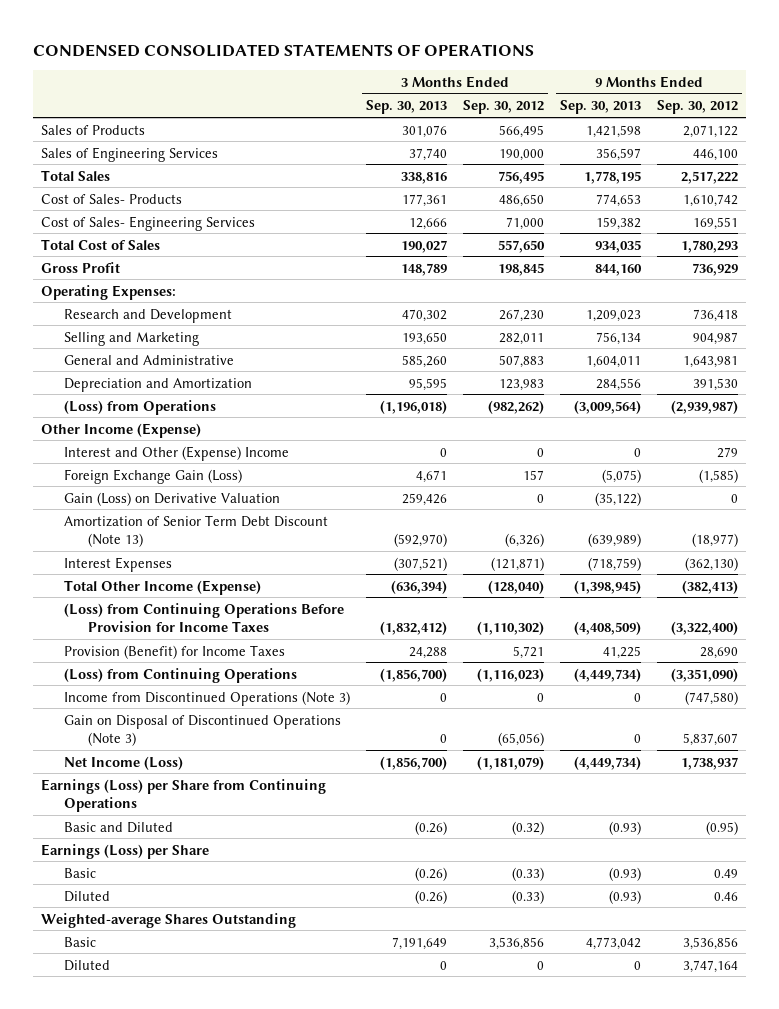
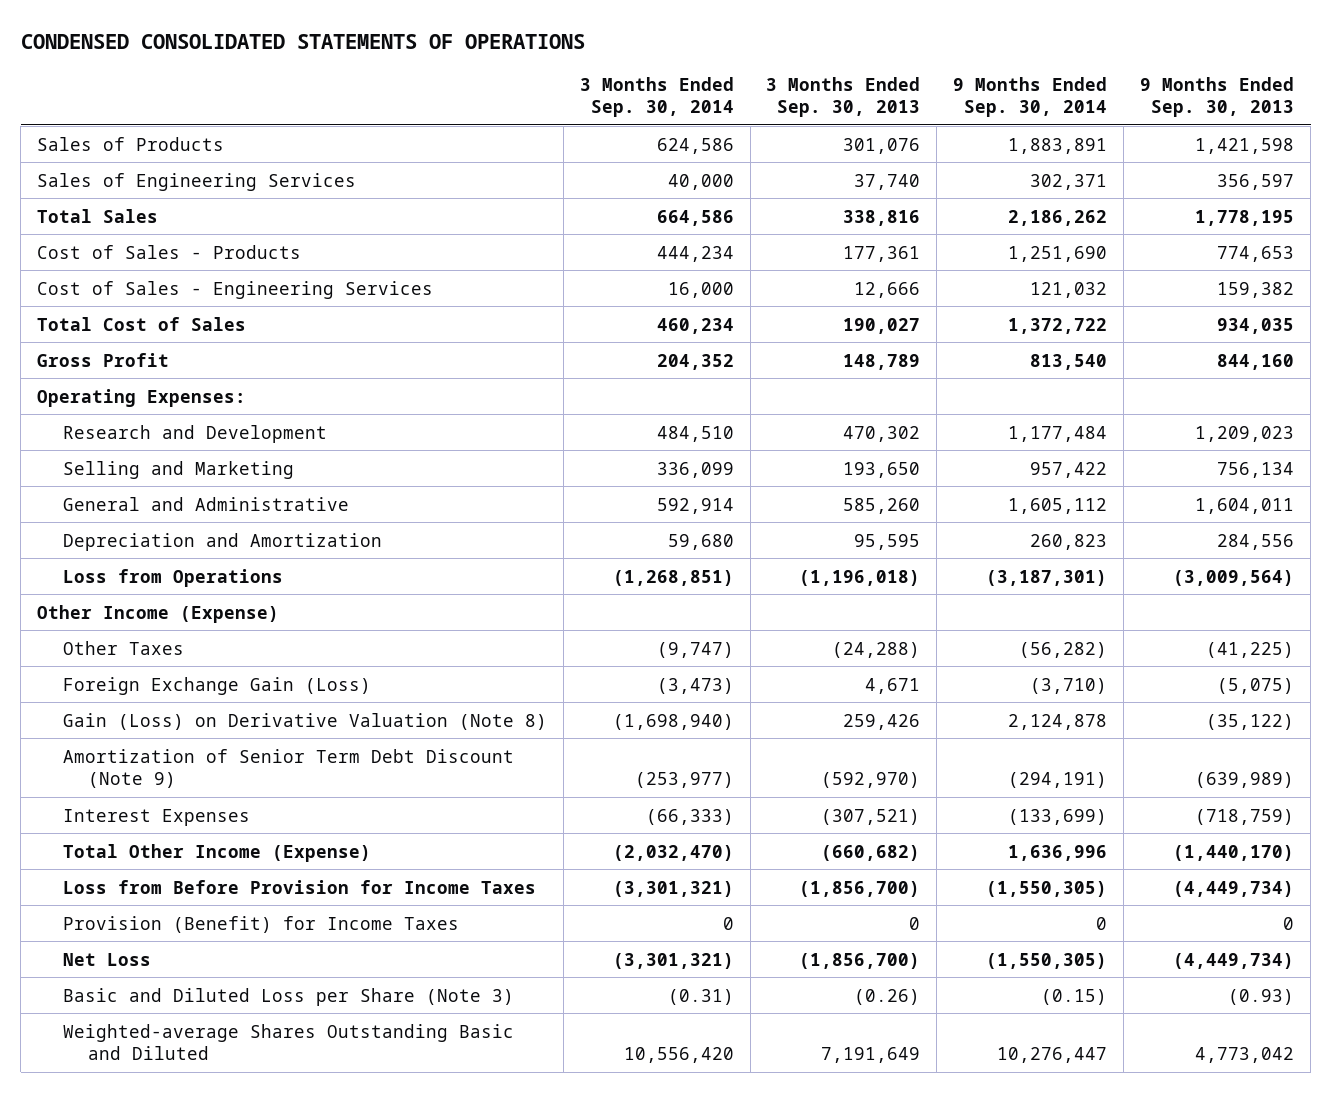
- | 3 Months Ended Sep. 30, 2013 | 3 Months Ended Sep. 30, 2012 | 9 Months Ended Sep. 30, 2013 | 9 Months Ended Sep. 30, 2012
+ | 3 Months Ended Sep. 30, 2014 | 3 Months Ended Sep. 30, 2013 | 9 Months Ended Sep. 30, 2014 | 9 Months Ended Sep. 30, 2013
- Cost of Sales- Products | 177,361 | 486,650 | 774,653 | 1,610,742
- Cost of Sales- Engineering Services | 12,666 | 71,000 | 159,382 | 169,551
+ Cost of Sales - Products | 444,234 | 177,361 | 1,251,690 | 774,653
+ Cost of Sales - Engineering Services | 16,000 | 12,666 | 121,032 | 159,382
- (Loss) from Operations | (1,196,018) | (982,262) | (3,009,564) | (2,939,987)
+ Loss from Operations | (1,268,851) | (1,196,018) | (3,187,301) | (3,009,564)
- Interest and Other (Expense) Income | 0 | 0 | 0 | 279
+ Other Taxes | (9,747) | (24,288) | (56,282) | (41,225)
- Gain (Loss) on Derivative Valuation | 259,426 | 0 | (35,122) | 0
- Amortization of Senior Term Debt Discount (Note 13) | (592,970) | (6,326) | (639,989) | (18,977)
+ Gain (Loss) on Derivative Valuation (Note 8) | (1,698,940) | 259,426 | 2,124,878 | (35,122)
+ Amortization of Senior Term Debt Discount (Note 9) | (253,977) | (592,970) | (294,191) | (639,989)
- Total Other Income (Expense) | (636,394) | (128,040) | (1,398,945) | (382,413)
- (Loss) from Continuing Operations Before Provision for Income Taxes | (1,832,412) | (1,110,302) | (4,408,509) | (3,322,400)
- Provision (Benefit) for Income Taxes | 24,288 | 5,721 | 41,225 | 28,690
- (Loss) from Continuing Operations | (1,856,700) | (1,116,023) | (4,449,734) | (3,351,090)
- Income from Discontinued Operations (Note 3) | 0 | 0 | 0 | (747,580)
- Gain on Disposal of Discontinued Operations (Note 3) | 0 | (65,056) | 0 | 5,837,607
- Net Income (Loss) | (1,856,700) | (1,181,079) | (4,449,734) | 1,738,937
- Earnings (Loss) per Share from Continuing Operations
- Basic and Diluted | (0.26) | (0.32) | (0.93) | (0.95)
- Earnings (Loss) per Share
- Basic | (0.26) | (0.33) | (0.93) | 0.49
- Diluted | (0.26) | (0.33) | (0.93) | 0.46
- Weighted-average Shares Outstanding
- Basic | 7,191,649 | 3,536,856 | 4,773,042 | 3,536,856
- Diluted | 0 | 0 | 0 | 3,747,164
+ Total Other Income (Expense) | (2,032,470) | (660,682) | 1,636,996 | (1,440,170)
+ Loss from Before Provision for Income Taxes | (3,301,321) | (1,856,700) | (1,550,305) | (4,449,734)
+ Provision (Benefit) for Income Taxes | 0 | 0 | 0 | 0
+ Net Loss | (3,301,321) | (1,856,700) | (1,550,305) | (4,449,734)
+ Basic and Diluted Loss per Share (Note 3) | (0.31) | (0.26) | (0.15) | (0.93)
+ Weighted-average Shares Outstanding Basic and Diluted | 10,556,420 | 7,191,649 | 10,276,447 | 4,773,042

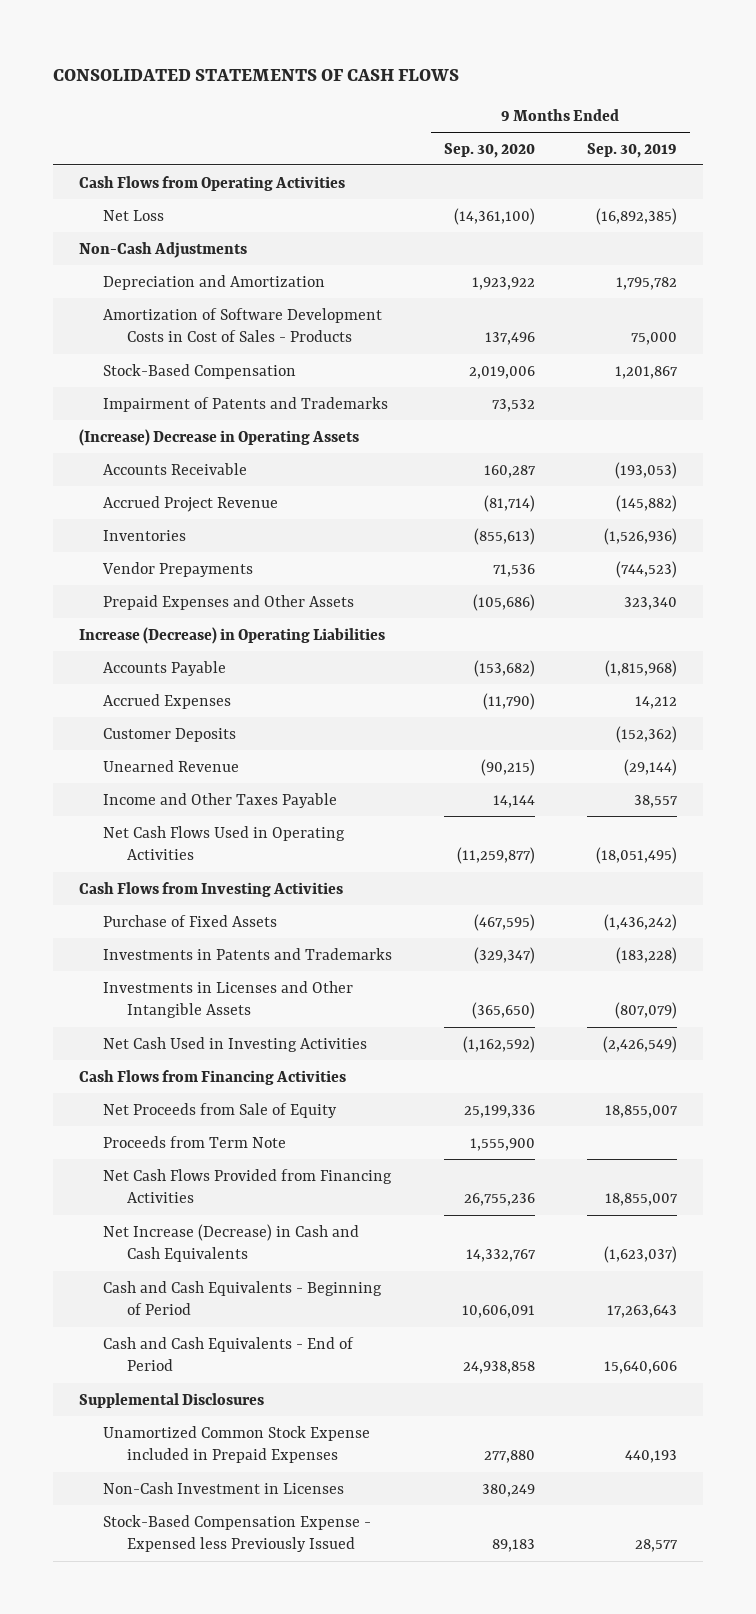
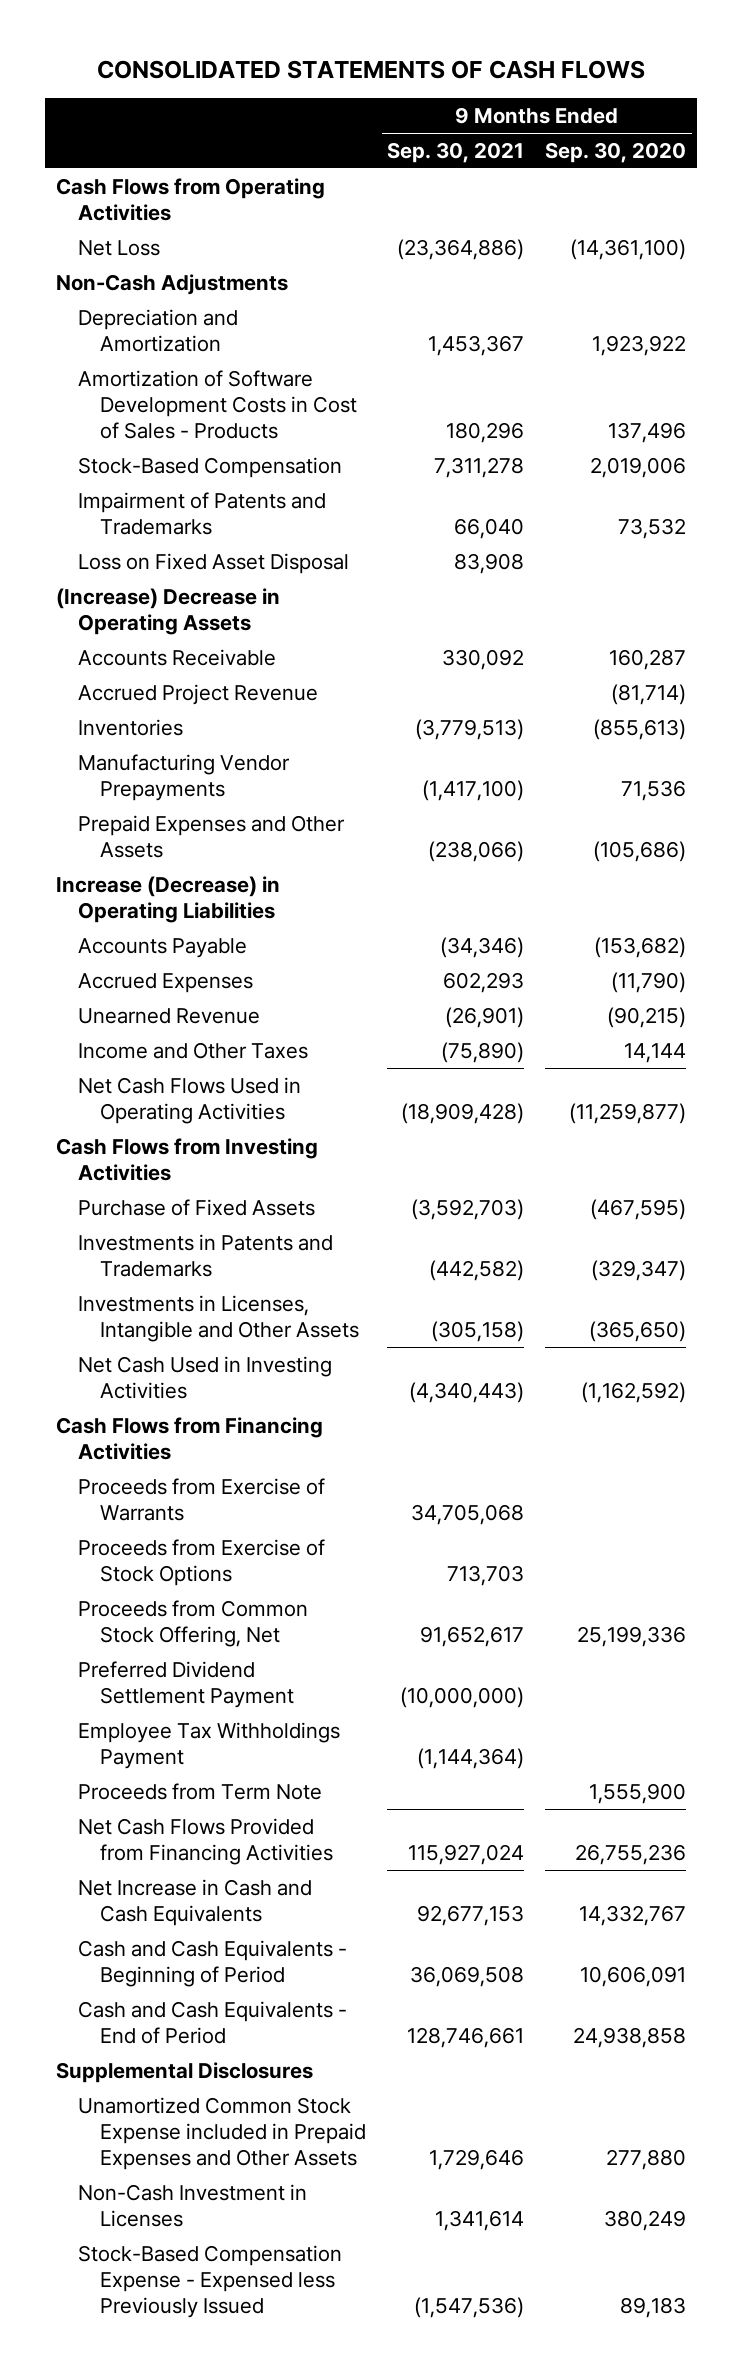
- | 9 Months Ended Sep. 30, 2020 | 9 Months Ended Sep. 30, 2019
+ | 9 Months Ended Sep. 30, 2021 | 9 Months Ended Sep. 30, 2020
+ Loss on Fixed Asset Disposal | 83,908 |
- Vendor Prepayments | 71,536 | (744,523)
+ Manufacturing Vendor Prepayments | (1,417,100) | 71,536
- Customer Deposits | | (152,362)
- Income and Other Taxes Payable | 14,144 | 38,557
+ Income and Other Taxes | (75,890) | 14,144
- Investments in Licenses and Other Intangible Assets | (365,650) | (807,079)
+ Investments in Licenses, Intangible and Other Assets | (305,158) | (365,650)
- Net Proceeds from Sale of Equity | 25,199,336 | 18,855,007
+ Proceeds from Exercise of Warrants | 34,705,068 |
+ Proceeds from Exercise of Stock Options | 713,703 |
+ Proceeds from Common Stock Offering, Net | 91,652,617 | 25,199,336
+ Preferred Dividend Settlement Payment | (10,000,000) |
+ Employee Tax Withholdings Payment | (1,144,364) |
- Net Increase (Decrease) in Cash and Cash Equivalents | 14,332,767 | (1,623,037)
+ Net Increase in Cash and Cash Equivalents | 92,677,153 | 14,332,767
- Unamortized Common Stock Expense included in Prepaid Expenses | 277,880 | 440,193
+ Unamortized Common Stock Expense included in Prepaid Expenses and Other Assets | 1,729,646 | 277,880

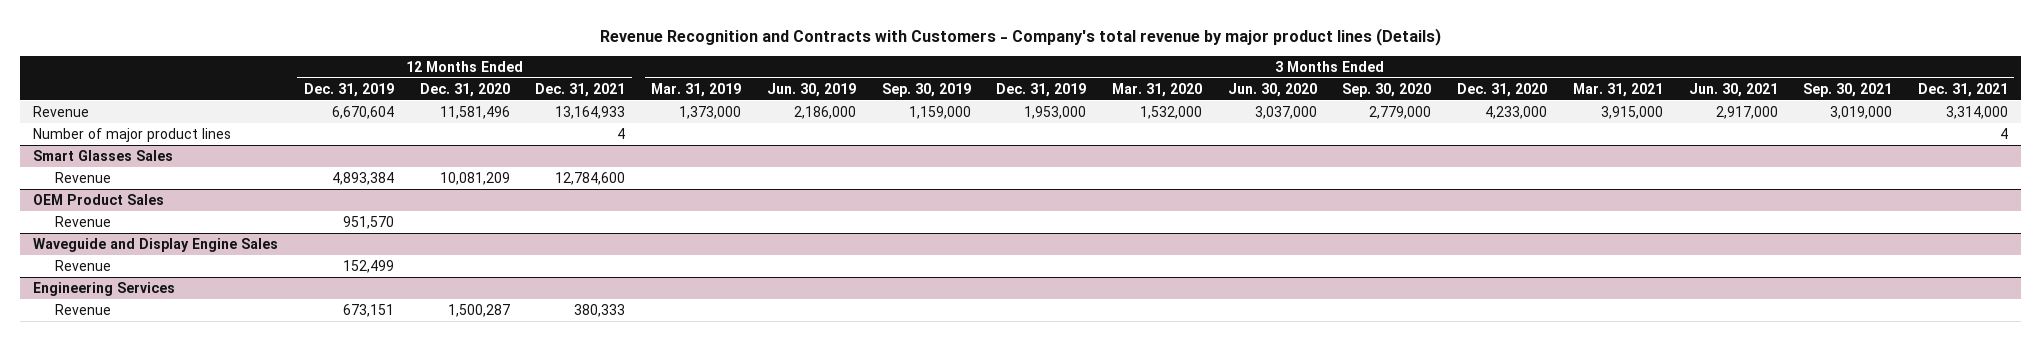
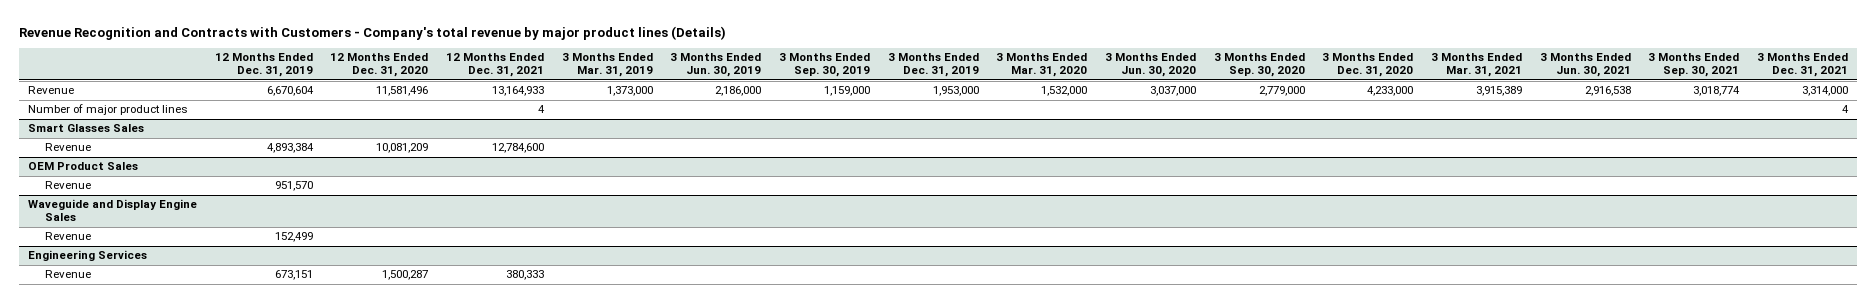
- Revenue | 6,670,604 | 11,581,496 | 13,164,933 | 1,373,000 | 2,186,000 | 1,159,000 | 1,953,000 | 1,532,000 | 3,037,000 | 2,779,000 | 4,233,000 | 3,915,000 | 2,917,000 | 3,019,000 | 3,314,000
+ Revenue | 6,670,604 | 11,581,496 | 13,164,933 | 1,373,000 | 2,186,000 | 1,159,000 | 1,953,000 | 1,532,000 | 3,037,000 | 2,779,000 | 4,233,000 | 3,915,389 | 2,916,538 | 3,018,774 | 3,314,000

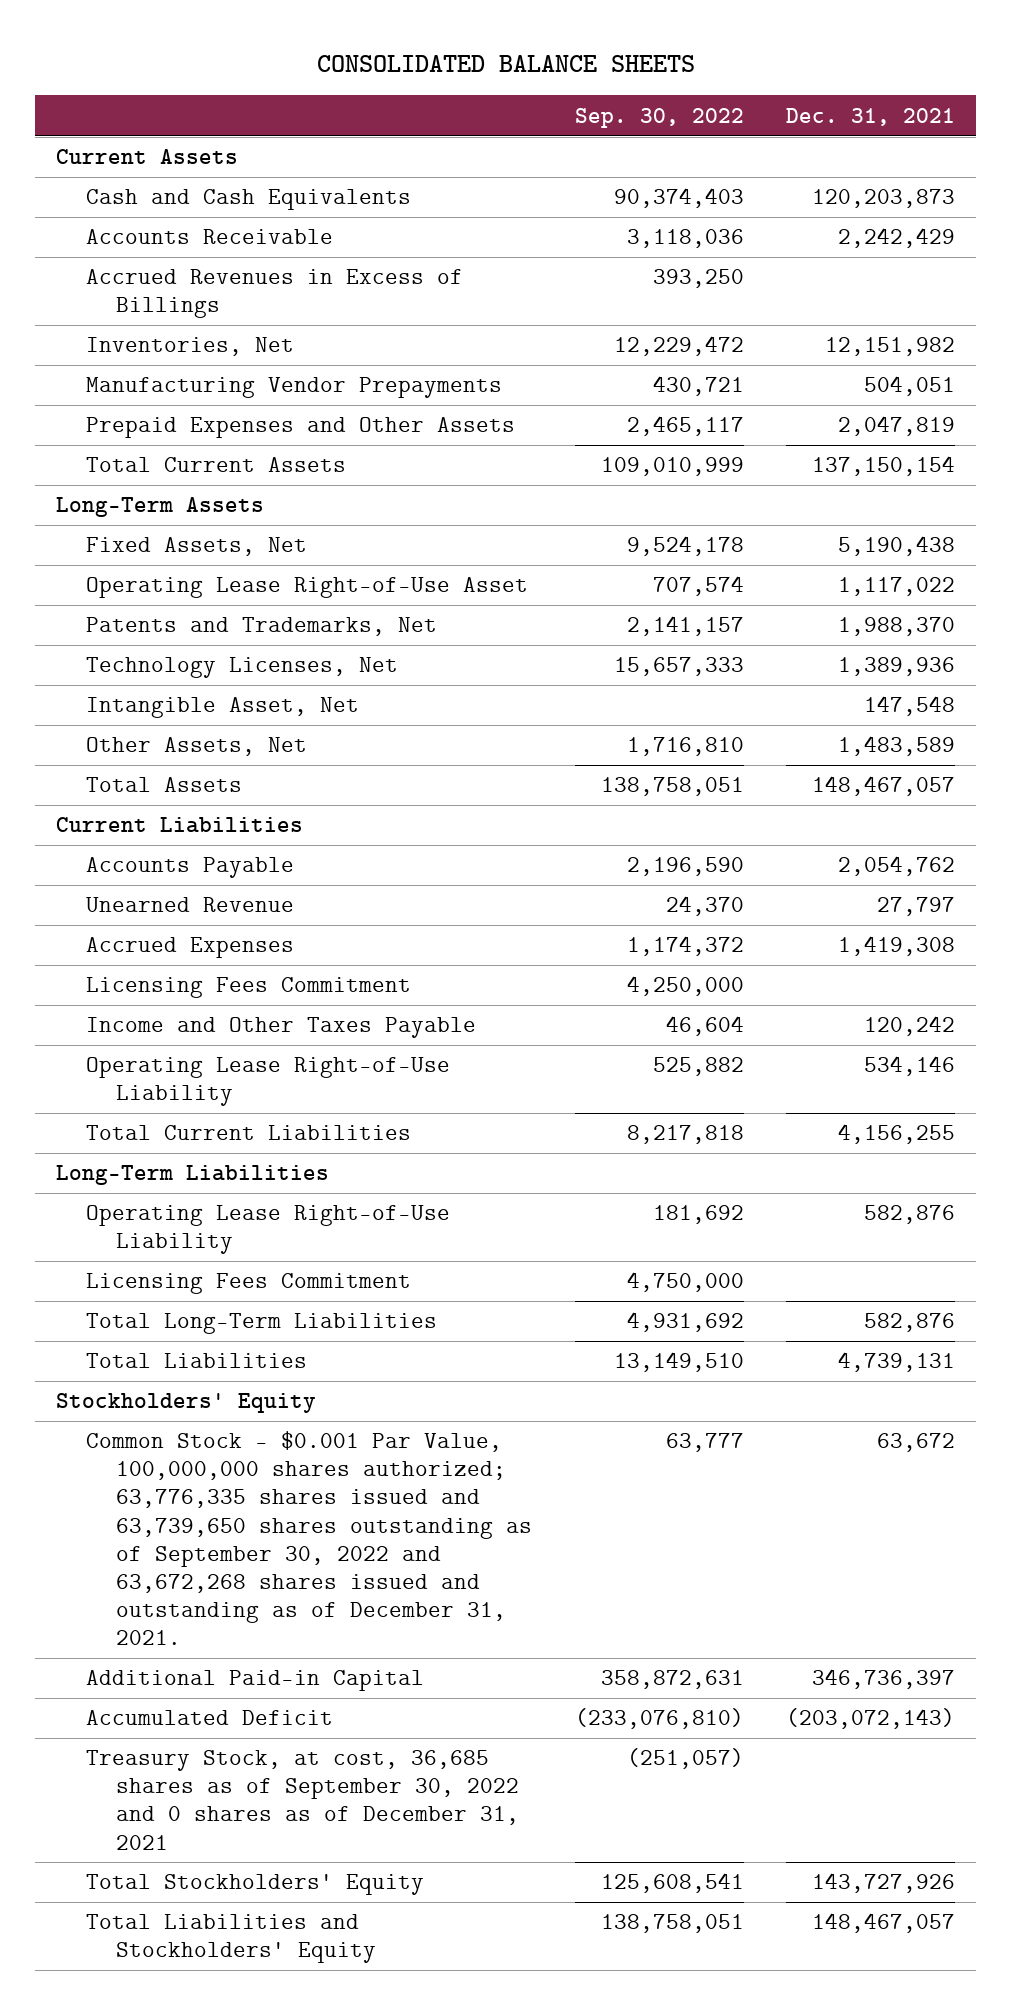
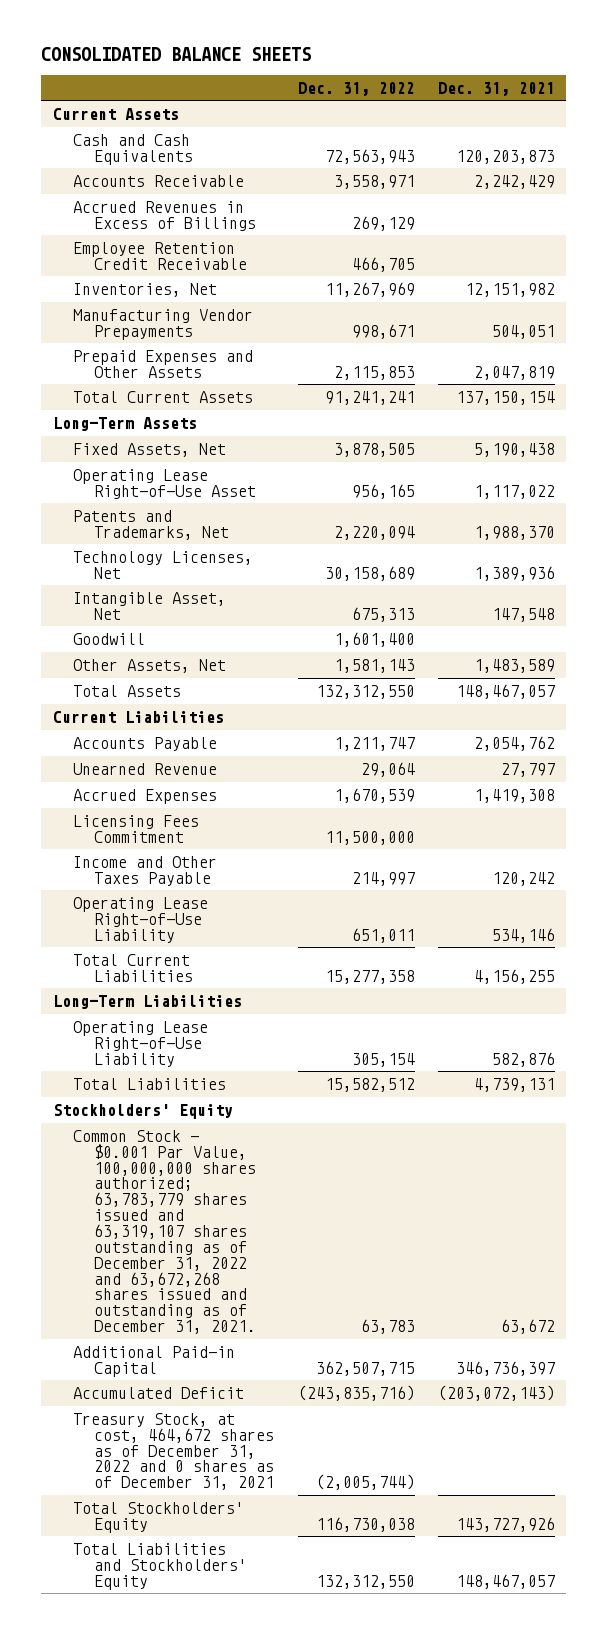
- | Sep. 30, 2022 | Dec. 31, 2021
+ | Dec. 31, 2022 | Dec. 31, 2021
+ Employee Retention Credit Receivable | 466,705 |
+ Goodwill | 1,601,400 |
- Licensing Fees Commitment | 4,750,000 |
- Total Long-Term Liabilities | 4,931,692 | 582,876
- Common Stock - $0.001 Par Value, 100,000,000 shares authorized; 63,776,335 shares issued and 63,739,650 shares outstanding as of September 30, 2022 and 63,672,268 shares issued and outstanding as of December 31, 2021. | 63,777 | 63,672
+ Common Stock - $0.001 Par Value, 100,000,000 shares authorized; 63,783,779 shares issued and 63,319,107 shares outstanding as of December 31, 2022 and 63,672,268 shares issued and outstanding as of December 31, 2021. | 63,783 | 63,672
- Treasury Stock, at cost, 36,685 shares as of September 30, 2022 and 0 shares as of December 31, 2021 | (251,057) |
+ Treasury Stock, at cost, 464,672 shares as of December 31, 2022 and 0 shares as of December 31, 2021 | (2,005,744) |

